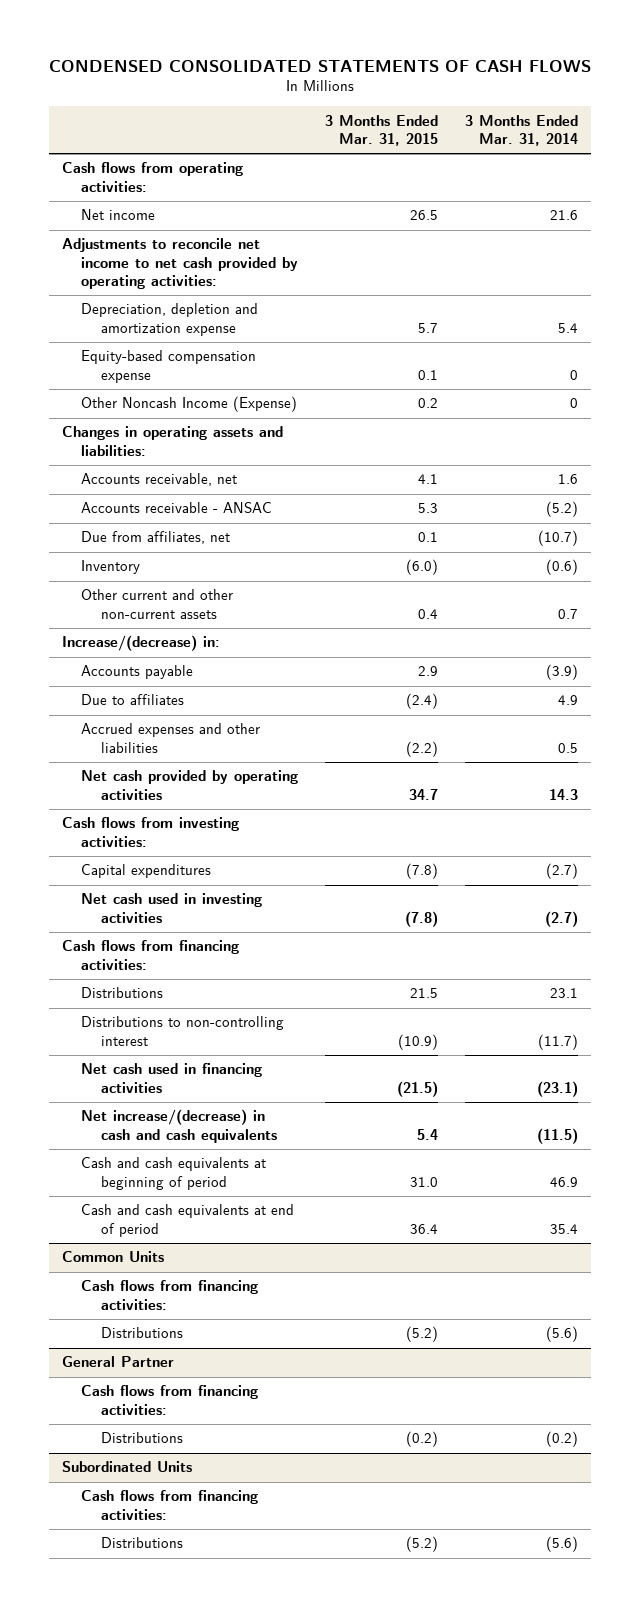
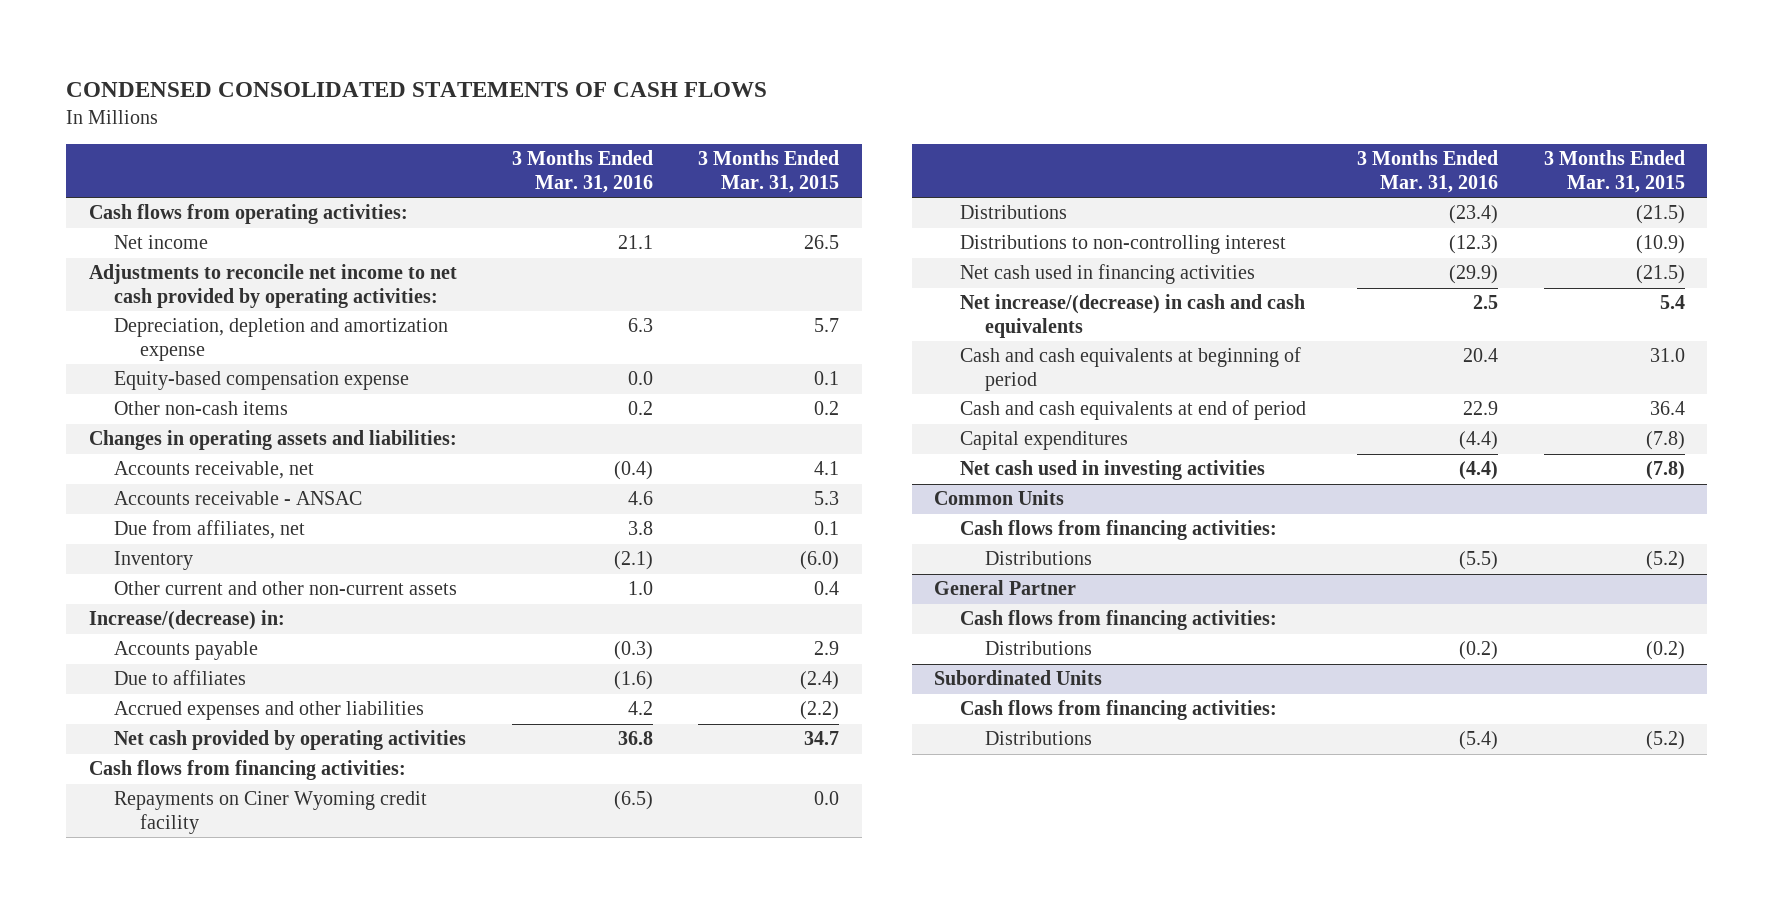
- | 3 Months Ended Mar. 31, 2015 | 3 Months Ended Mar. 31, 2014
+ | 3 Months Ended Mar. 31, 2016 | 3 Months Ended Mar. 31, 2015
- Other Noncash Income (Expense) | 0.2 | 0
+ Other non-cash items | 0.2 | 0.2
- Cash flows from investing activities:
- Distributions | 21.5 | 23.1
+ Repayments on Ciner Wyoming credit facility | (6.5) | 0.0
+ Distributions | (23.4) | (21.5)
moved down: Capital expenditures | (4.4) | (7.8)
moved down: Net cash used in investing activities | (4.4) | (7.8)

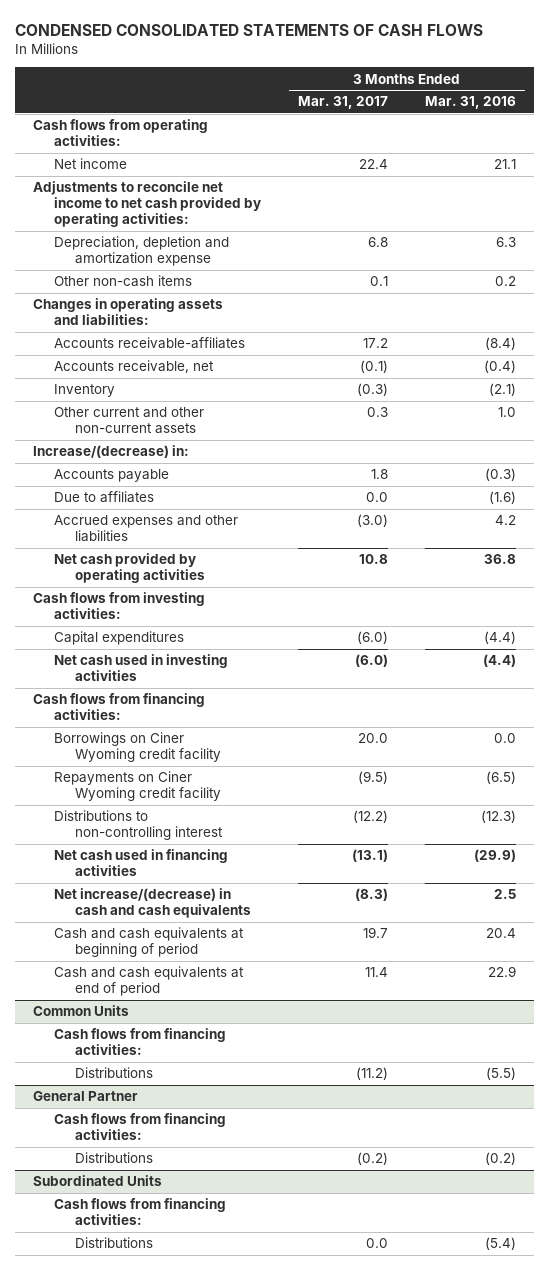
- | 3 Months Ended Mar. 31, 2016 | 3 Months Ended Mar. 31, 2015
+ | 3 Months Ended Mar. 31, 2017 | 3 Months Ended Mar. 31, 2016
- Equity-based compensation expense | 0.0 | 0.1
+ Accounts receivable-affiliates | 17.2 | (8.4)
- Accounts receivable - ANSAC | 4.6 | 5.3
- Due from affiliates, net | 3.8 | 0.1
+ Cash flows from investing activities:
moved up: Capital expenditures | (6.0) | (4.4)
moved up: Net cash used in investing activities | (6.0) | (4.4)
+ Borrowings on Ciner Wyoming credit facility | 20.0 | 0.0
- Distributions | (23.4) | (21.5)

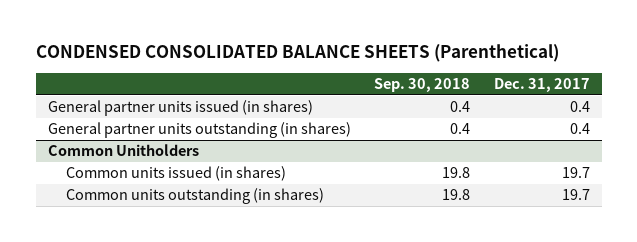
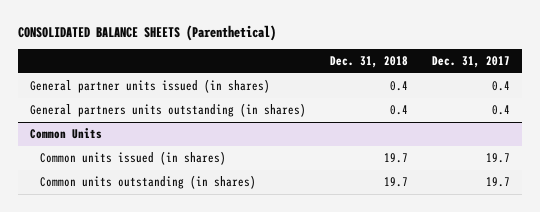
- CONDENSED CONSOLIDATED BALANCE SHEETS (Parenthetical)
+ CONSOLIDATED BALANCE SHEETS (Parenthetical)
- | Sep. 30, 2018 | Dec. 31, 2017
+ | Dec. 31, 2018 | Dec. 31, 2017
- General partner units outstanding (in shares) | 0.4 | 0.4
- Common Unitholders
+ General partners units outstanding (in shares) | 0.4 | 0.4
+ Common Units

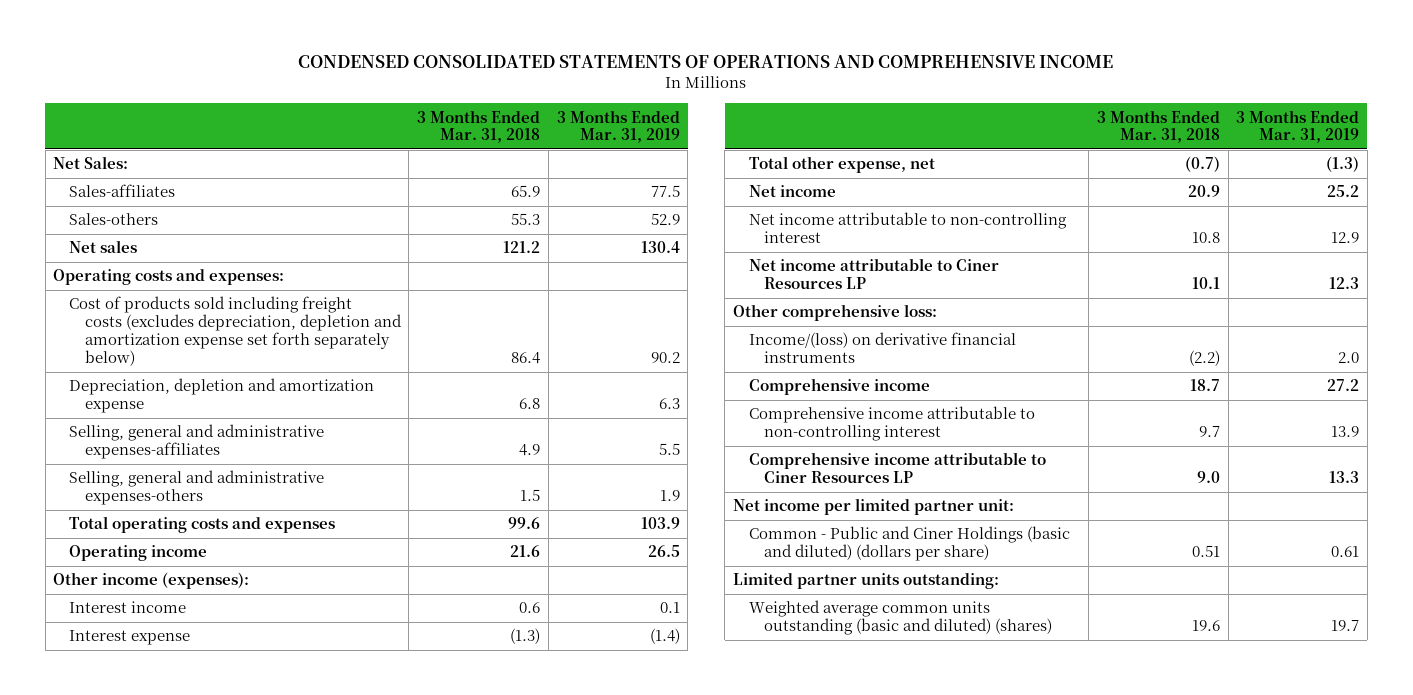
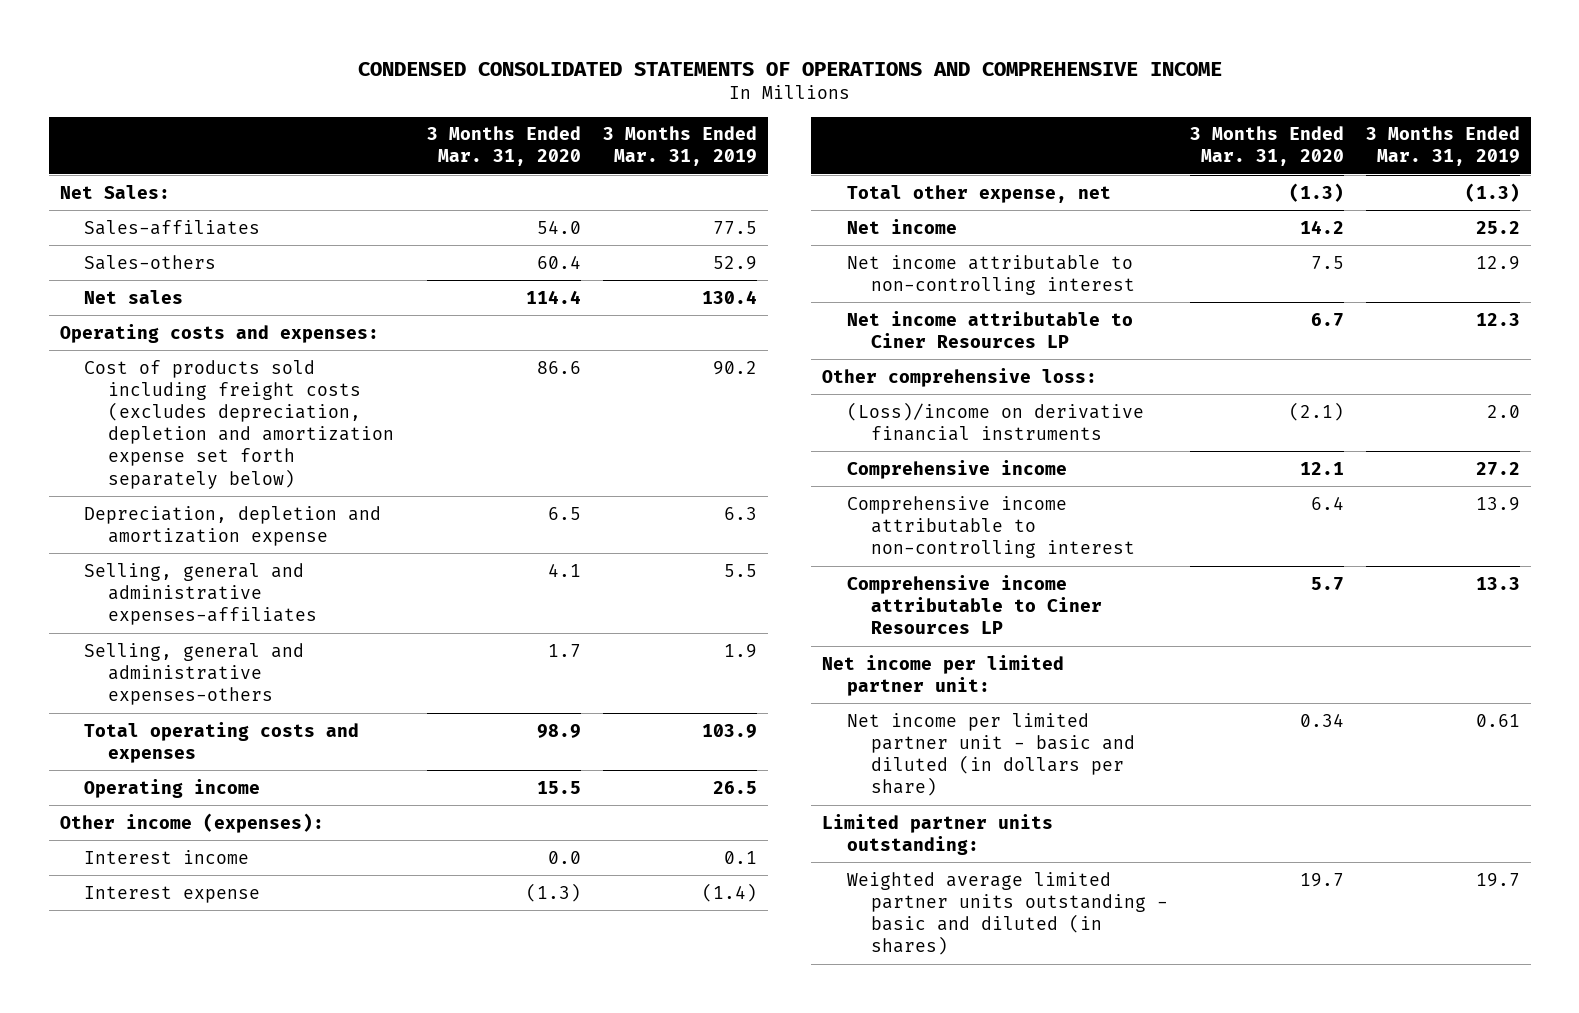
- | 3 Months Ended Mar. 31, 2018 | 3 Months Ended Mar. 31, 2019
+ | 3 Months Ended Mar. 31, 2020 | 3 Months Ended Mar. 31, 2019
- Income/(loss) on derivative financial instruments | (2.2) | 2.0
+ (Loss)/income on derivative financial instruments | (2.1) | 2.0
- Common - Public and Ciner Holdings (basic and diluted) (dollars per share) | 0.51 | 0.61
+ Net income per limited partner unit - basic and diluted (in dollars per share) | 0.34 | 0.61
- Weighted average common units outstanding (basic and diluted) (shares) | 19.6 | 19.7
+ Weighted average limited partner units outstanding - basic and diluted (in shares) | 19.7 | 19.7

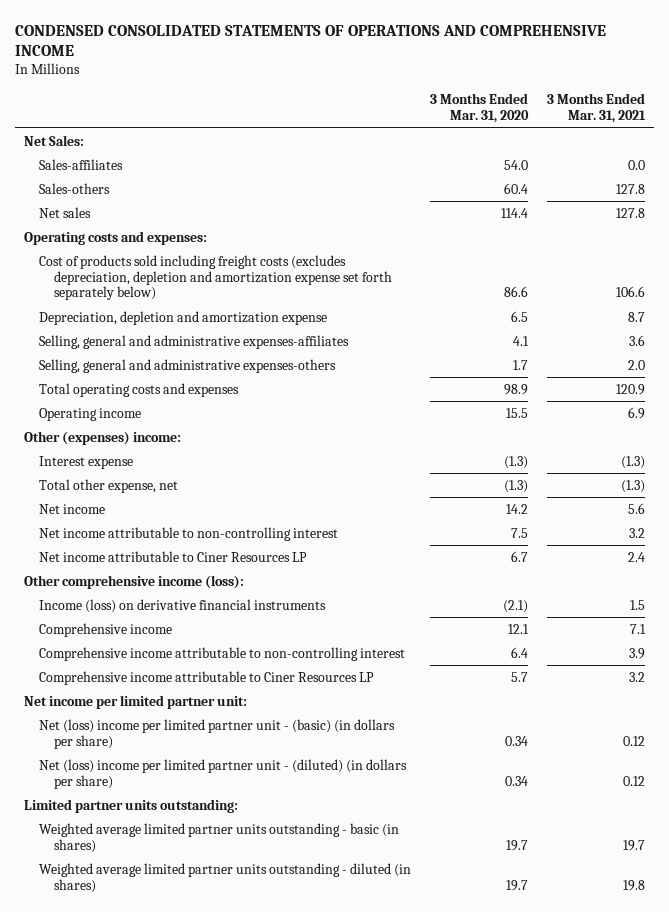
- | 3 Months Ended Mar. 31, 2020 | 3 Months Ended Mar. 31, 2019
+ | 3 Months Ended Mar. 31, 2020 | 3 Months Ended Mar. 31, 2021
- Other income (expenses):
- Interest income | 0.0 | 0.1
+ Other (expenses) income:
- Other comprehensive loss:
- (Loss)/income on derivative financial instruments | (2.1) | 2.0
+ Other comprehensive income (loss):
+ Income (loss) on derivative financial instruments | (2.1) | 1.5
- Net income per limited partner unit - basic and diluted (in dollars per share) | 0.34 | 0.61
+ Net (loss) income per limited partner unit - (basic) (in dollars per share) | 0.34 | 0.12
+ Net (loss) income per limited partner unit - (diluted) (in dollars per share) | 0.34 | 0.12
- Weighted average limited partner units outstanding - basic and diluted (in shares) | 19.7 | 19.7
+ Weighted average limited partner units outstanding - basic (in shares) | 19.7 | 19.7
+ Weighted average limited partner units outstanding - diluted (in shares) | 19.7 | 19.8

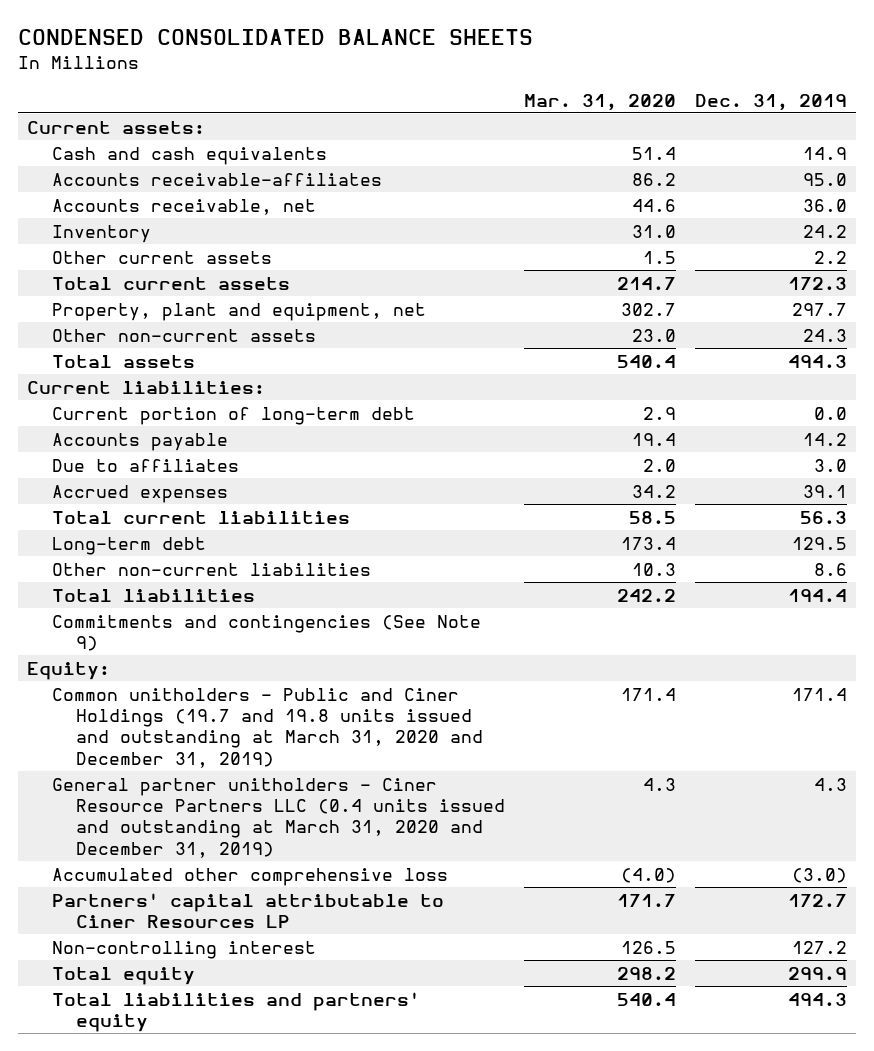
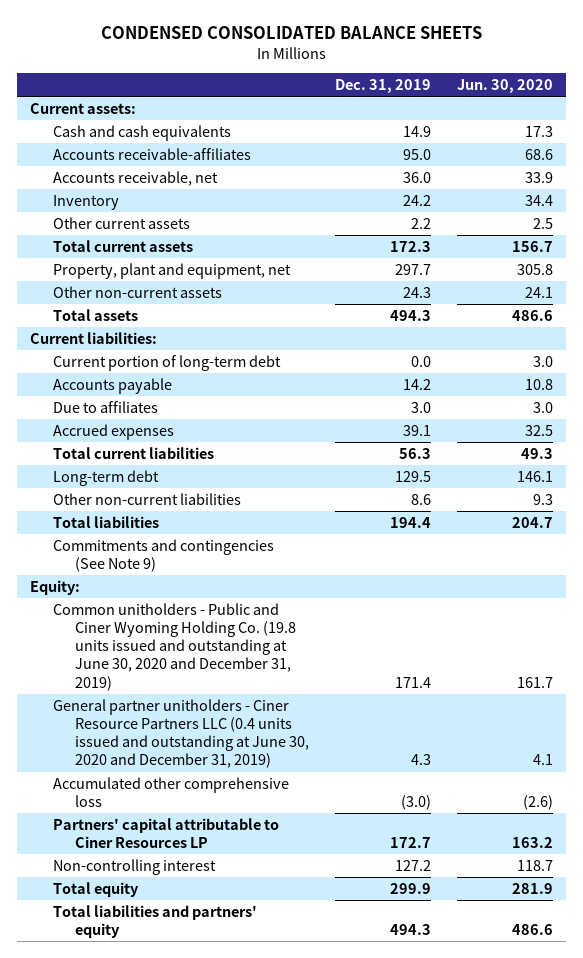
- | Mar. 31, 2020 | Dec. 31, 2019
+ | Dec. 31, 2019 | Jun. 30, 2020
- Common unitholders - Public and Ciner Holdings (19.7 and 19.8 units issued and outstanding at March 31, 2020 and December 31, 2019) | 171.4 | 171.4
- General partner unitholders - Ciner Resource Partners LLC (0.4 units issued and outstanding at March 31, 2020 and December 31, 2019) | 4.3 | 4.3
+ Common unitholders - Public and Ciner Wyoming Holding Co. (19.8 units issued and outstanding at June 30, 2020 and December 31, 2019) | 171.4 | 161.7
+ General partner unitholders - Ciner Resource Partners LLC (0.4 units issued and outstanding at June 30, 2020 and December 31, 2019) | 4.3 | 4.1

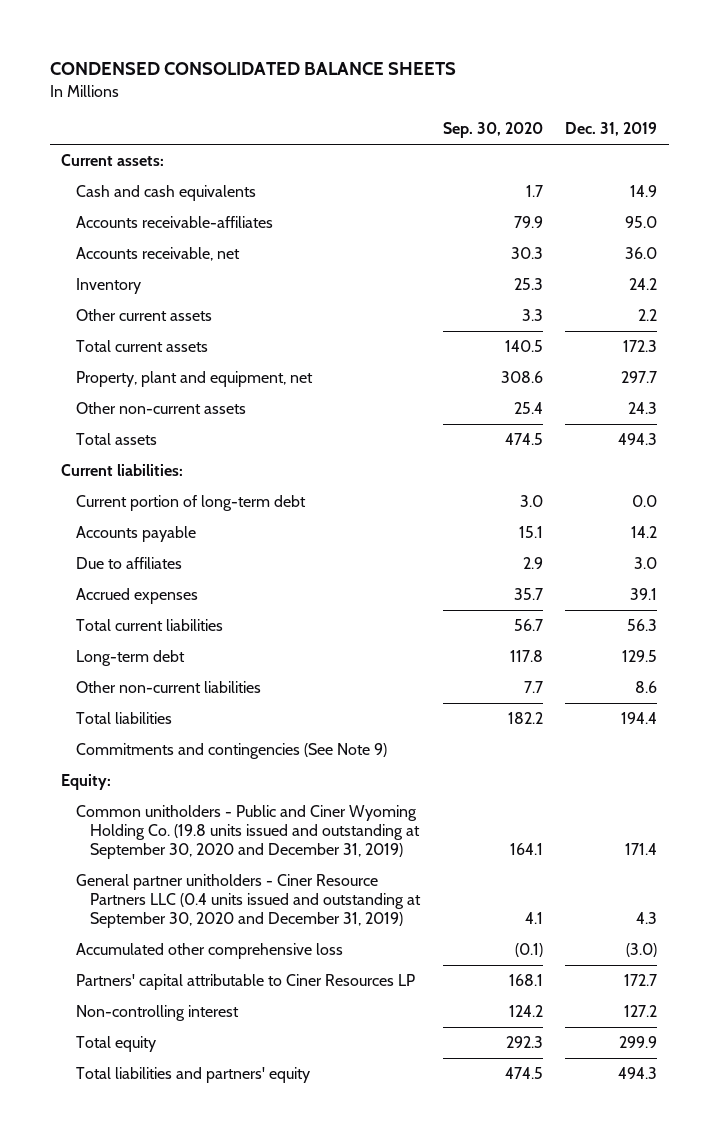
- | Dec. 31, 2019 | Jun. 30, 2020
+ | Sep. 30, 2020 | Dec. 31, 2019
- Common unitholders - Public and Ciner Wyoming Holding Co. (19.8 units issued and outstanding at June 30, 2020 and December 31, 2019) | 171.4 | 161.7
- General partner unitholders - Ciner Resource Partners LLC (0.4 units issued and outstanding at June 30, 2020 and December 31, 2019) | 4.3 | 4.1
+ Common unitholders - Public and Ciner Wyoming Holding Co. (19.8 units issued and outstanding at September 30, 2020 and December 31, 2019) | 164.1 | 171.4
+ General partner unitholders - Ciner Resource Partners LLC (0.4 units issued and outstanding at September 30, 2020 and December 31, 2019) | 4.1 | 4.3

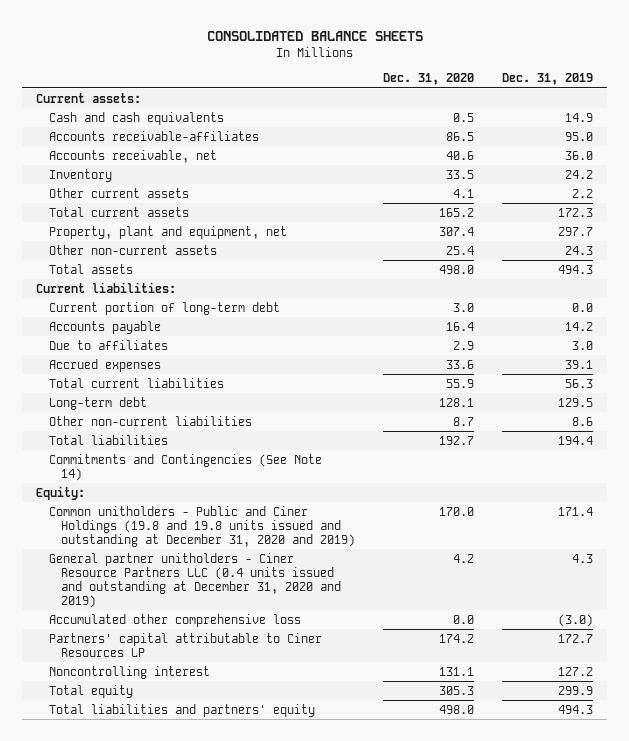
- CONDENSED CONSOLIDATED BALANCE SHEETS
+ CONSOLIDATED BALANCE SHEETS
- | Sep. 30, 2020 | Dec. 31, 2019
+ | Dec. 31, 2020 | Dec. 31, 2019
- Commitments and contingencies (See Note 9)
+ Commitments and Contingencies (See Note 14)
- Common unitholders - Public and Ciner Wyoming Holding Co. (19.8 units issued and outstanding at September 30, 2020 and December 31, 2019) | 164.1 | 171.4
- General partner unitholders - Ciner Resource Partners LLC (0.4 units issued and outstanding at September 30, 2020 and December 31, 2019) | 4.1 | 4.3
+ Common unitholders - Public and Ciner Holdings (19.8 and 19.8 units issued and outstanding at December 31, 2020 and 2019) | 170.0 | 171.4
+ General partner unitholders - Ciner Resource Partners LLC (0.4 units issued and outstanding at December 31, 2020 and 2019) | 4.2 | 4.3
- Non-controlling interest | 124.2 | 127.2
+ Noncontrolling interest | 131.1 | 127.2

